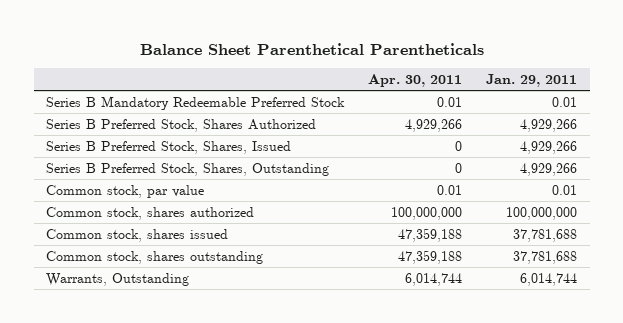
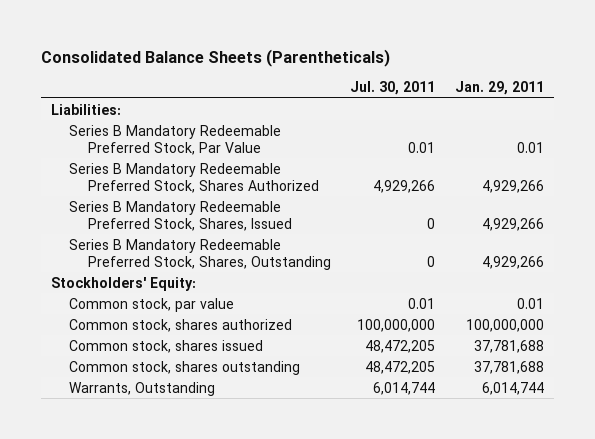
- Balance Sheet Parenthetical Parentheticals
+ Consolidated Balance Sheets (Parentheticals)
- | Apr. 30, 2011 | Jan. 29, 2011
+ | Jul. 30, 2011 | Jan. 29, 2011
- Series B Mandatory Redeemable Preferred Stock | 0.01 | 0.01
- Series B Preferred Stock, Shares Authorized | 4,929,266 | 4,929,266
- Series B Preferred Stock, Shares, Issued | 0 | 4,929,266
- Series B Preferred Stock, Shares, Outstanding | 0 | 4,929,266
+ Liabilities:
+ Series B Mandatory Redeemable Preferred Stock, Par Value | 0.01 | 0.01
+ Series B Mandatory Redeemable Preferred Stock, Shares Authorized | 4,929,266 | 4,929,266
+ Series B Mandatory Redeemable Preferred Stock, Shares, Issued | 0 | 4,929,266
+ Series B Mandatory Redeemable Preferred Stock, Shares, Outstanding | 0 | 4,929,266
+ Stockholders' Equity:

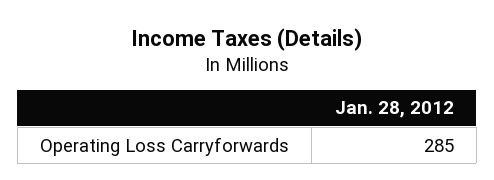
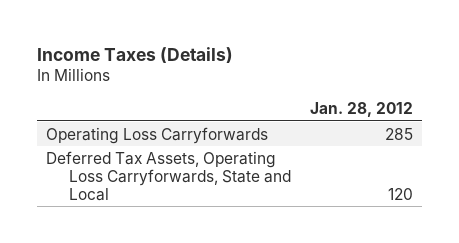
+ Deferred Tax Assets, Operating Loss Carryforwards, State and Local | 120

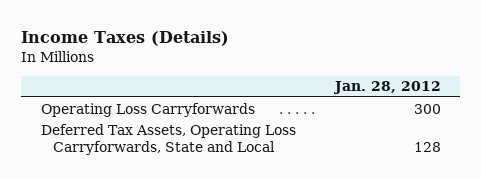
- Operating Loss Carryforwards | 285
- Deferred Tax Assets, Operating Loss Carryforwards, State and Local | 120
+ Operating Loss Carryforwards | 300
+ Deferred Tax Assets, Operating Loss Carryforwards, State and Local | 128

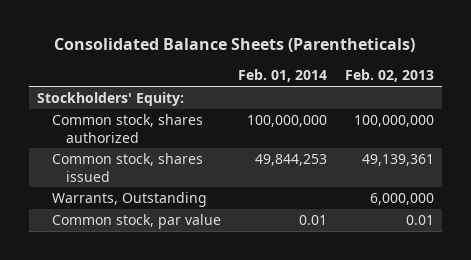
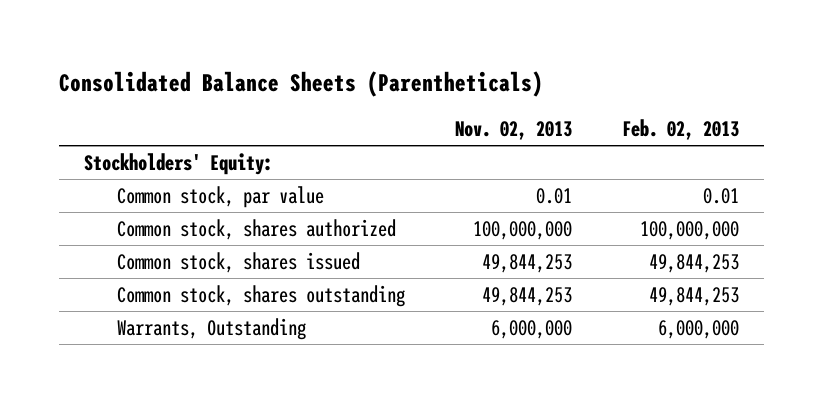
- | Feb. 01, 2014 | Feb. 02, 2013
+ | Nov. 02, 2013 | Feb. 02, 2013
moved up: Common stock, par value | 0.01 | 0.01
- Common stock, shares issued | 49,844,253 | 49,139,361
+ Common stock, shares issued | 49,844,253 | 49,844,253
+ Common stock, shares outstanding | 49,844,253 | 49,844,253

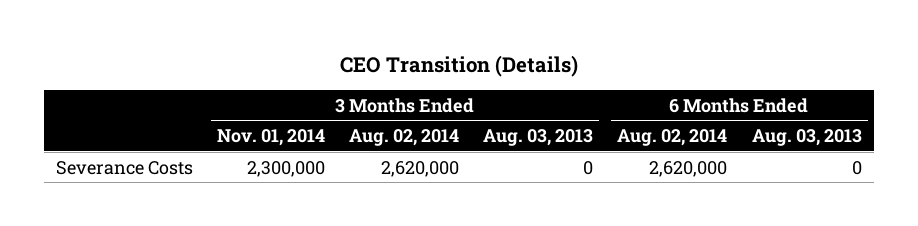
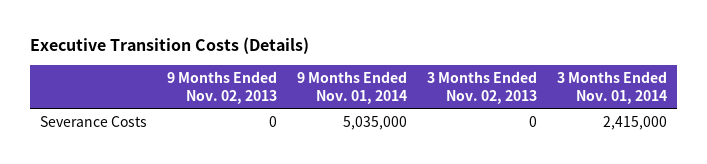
- CEO Transition (Details)
+ Executive Transition Costs (Details)
- | 3 Months Ended Nov. 01, 2014 | 3 Months Ended Aug. 02, 2014 | 3 Months Ended Aug. 03, 2013 | 6 Months Ended Aug. 02, 2014 | 6 Months Ended Aug. 03, 2013
+ | 9 Months Ended Nov. 02, 2013 | 9 Months Ended Nov. 01, 2014 | 3 Months Ended Nov. 02, 2013 | 3 Months Ended Nov. 01, 2014
- Severance Costs | 2,300,000 | 2,620,000 | 0 | 2,620,000 | 0
+ Severance Costs | 0 | 5,035,000 | 0 | 2,415,000

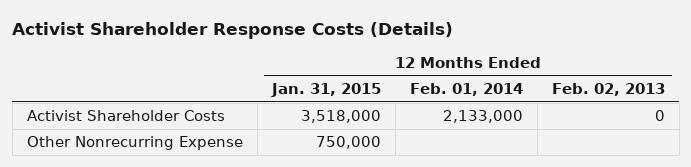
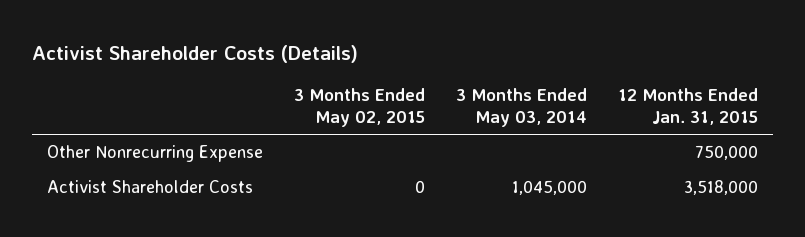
- Activist Shareholder Response Costs (Details)
+ Activist Shareholder Costs (Details)
- | 12 Months Ended Jan. 31, 2015 | 12 Months Ended Feb. 01, 2014 | 12 Months Ended Feb. 02, 2013
+ | 3 Months Ended May 02, 2015 | 3 Months Ended May 03, 2014 | 12 Months Ended Jan. 31, 2015
moved down: Activist Shareholder Costs | 0 | 1,045,000 | 3,518,000

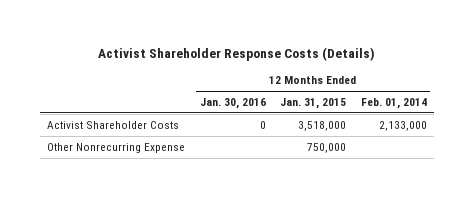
- Activist Shareholder Costs (Details)
+ Activist Shareholder Response Costs (Details)
- | 3 Months Ended May 02, 2015 | 3 Months Ended May 03, 2014 | 12 Months Ended Jan. 31, 2015
+ | 12 Months Ended Jan. 30, 2016 | 12 Months Ended Jan. 31, 2015 | 12 Months Ended Feb. 01, 2014
moved down: Other Nonrecurring Expense | | 750,000 |

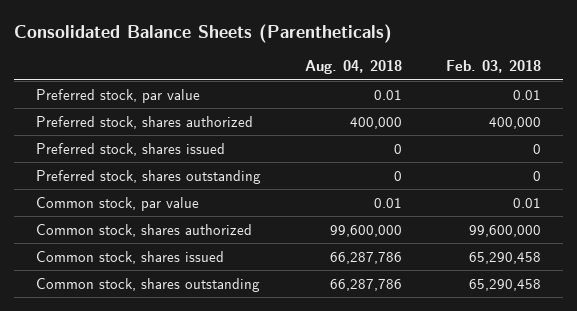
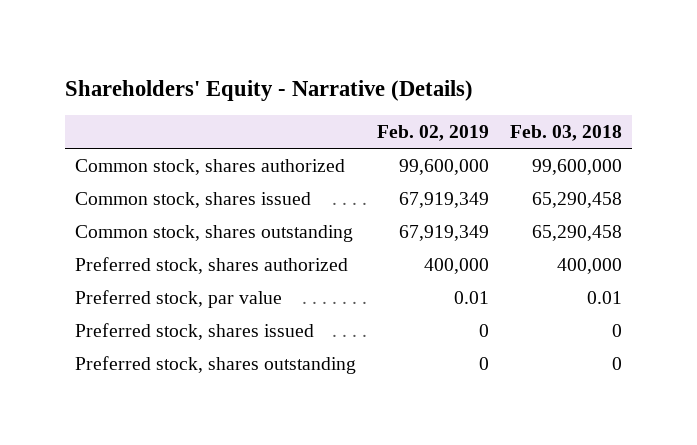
- Consolidated Balance Sheets (Parentheticals)
+ Shareholders' Equity - Narrative (Details)
- | Aug. 04, 2018 | Feb. 03, 2018
+ | Feb. 02, 2019 | Feb. 03, 2018
- Common stock, par value | 0.01 | 0.01
moved down: Preferred stock, shares authorized | 400,000 | 400,000
moved down: Preferred stock, par value | 0.01 | 0.01
moved down: Preferred stock, shares issued | 0 | 0
moved down: Preferred stock, shares outstanding | 0 | 0

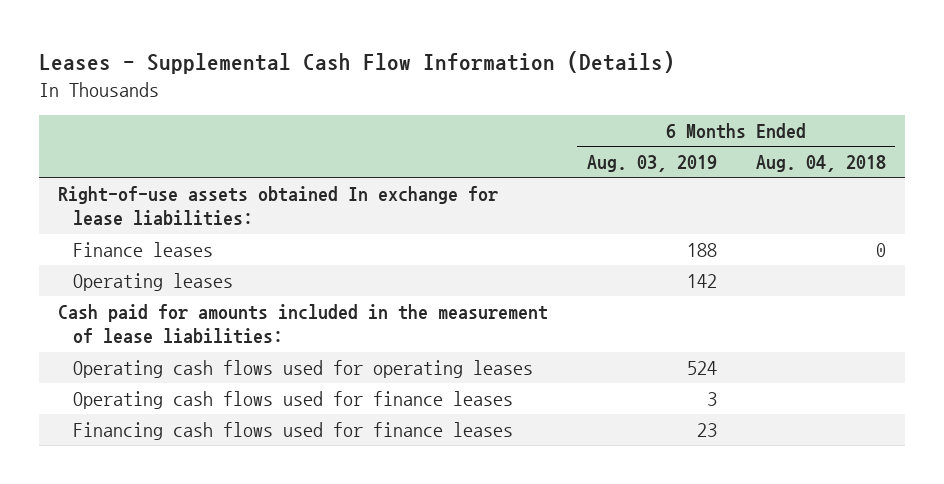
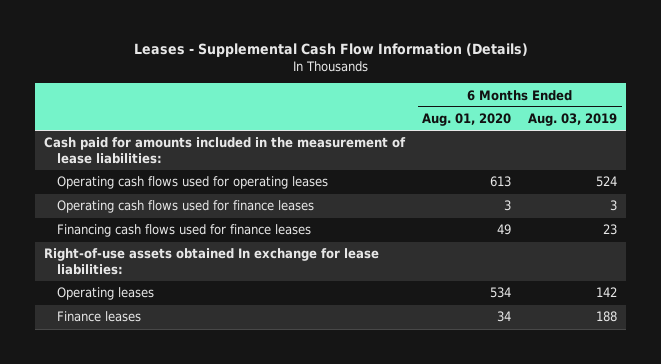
- | 6 Months Ended Aug. 03, 2019 | 6 Months Ended Aug. 04, 2018
+ | 6 Months Ended Aug. 01, 2020 | 6 Months Ended Aug. 03, 2019
moved down: Right-of-use assets obtained In exchange for lease liabilities:
moved down: Operating leases | 534 | 142
moved down: Finance leases | 34 | 188

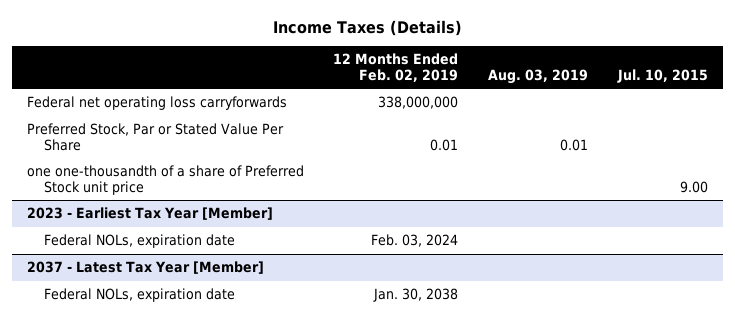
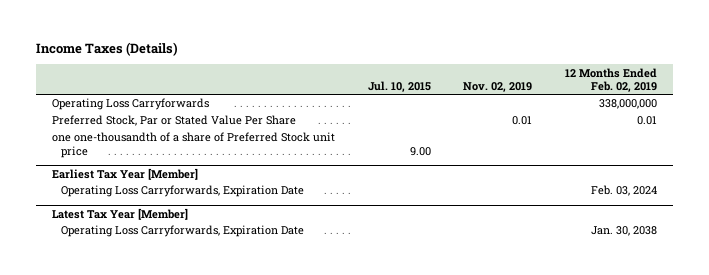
- | 12 Months Ended Feb. 02, 2019 | Aug. 03, 2019 | Jul. 10, 2015
+ | Jul. 10, 2015 | Nov. 02, 2019 | 12 Months Ended Feb. 02, 2019
- Federal net operating loss carryforwards | 338,000,000 | |
+ Operating Loss Carryforwards | | | 338,000,000
- 2023 - Earliest Tax Year [Member]
- Federal NOLs, expiration date | Feb. 03, 2024 | |
- 2037 - Latest Tax Year [Member]
- Federal NOLs, expiration date | Jan. 30, 2038 | |
+ Earliest Tax Year [Member]
+ Operating Loss Carryforwards, Expiration Date | | | Feb. 03, 2024
+ Latest Tax Year [Member]
+ Operating Loss Carryforwards, Expiration Date | | | Jan. 30, 2038

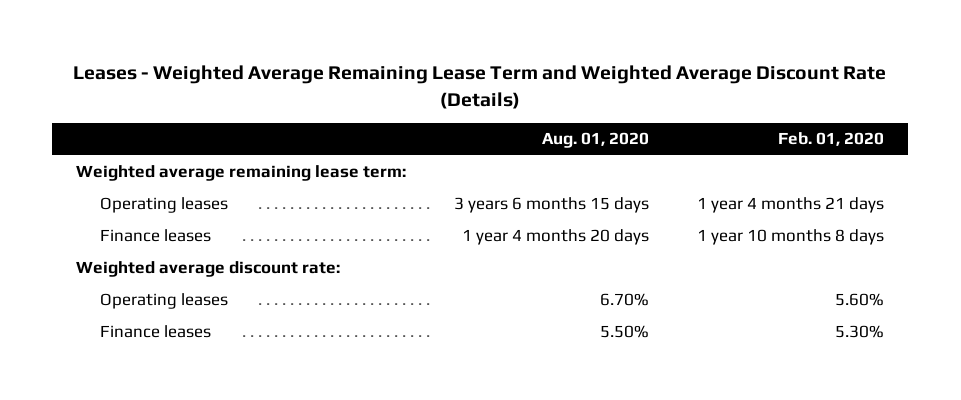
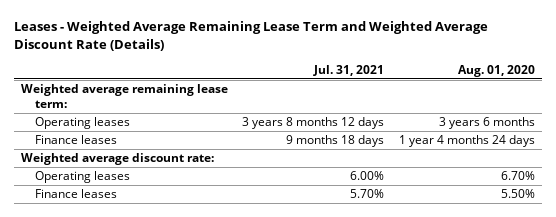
- | Aug. 01, 2020 | Feb. 01, 2020
+ | Jul. 31, 2021 | Aug. 01, 2020
- Operating leases | 3 years 6 months 15 days | 1 year 4 months 21 days
- Finance leases | 1 year 4 months 20 days | 1 year 10 months 8 days
+ Operating leases | 3 years 8 months 12 days | 3 years 6 months
+ Finance leases | 9 months 18 days | 1 year 4 months 24 days

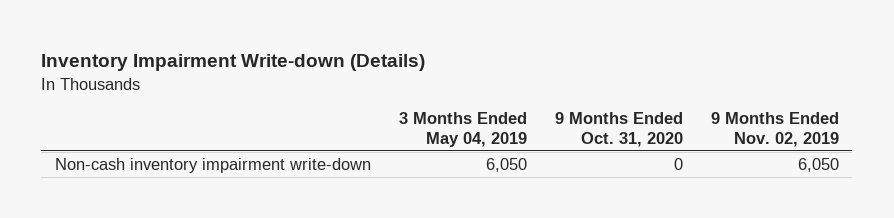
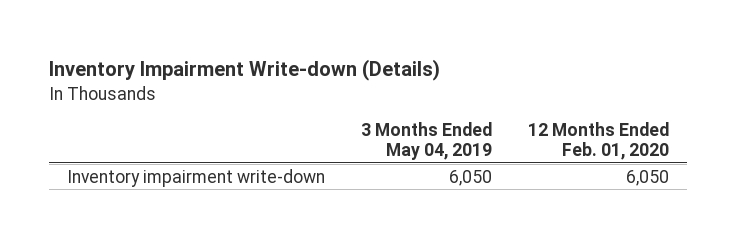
- | 3 Months Ended May 04, 2019 | 9 Months Ended Oct. 31, 2020 | 9 Months Ended Nov. 02, 2019
+ | 3 Months Ended May 04, 2019 | 12 Months Ended Feb. 01, 2020
- Non-cash inventory impairment write-down | 6,050 | 0 | 6,050
+ Inventory impairment write-down | 6,050 | 6,050

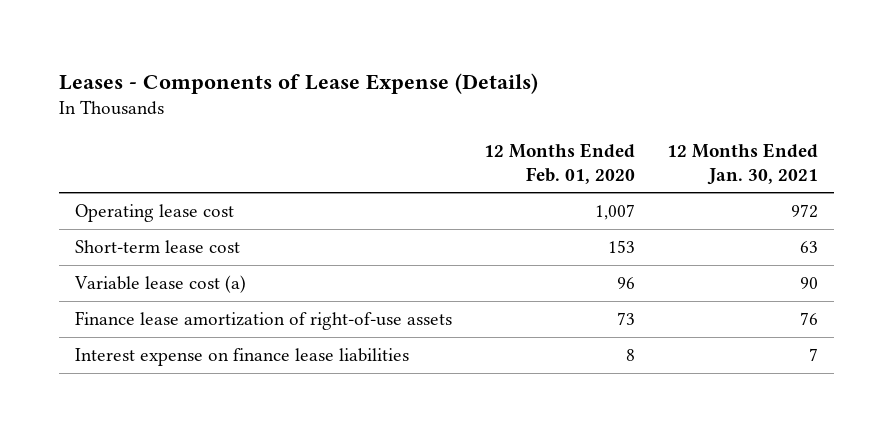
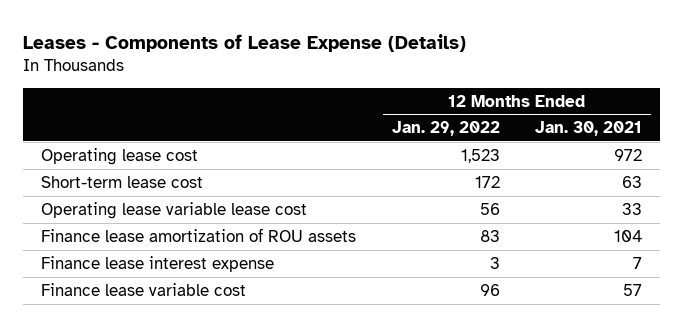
- | 12 Months Ended Feb. 01, 2020 | 12 Months Ended Jan. 30, 2021
+ | 12 Months Ended Jan. 29, 2022 | 12 Months Ended Jan. 30, 2021
- Variable lease cost (a) | 96 | 90
- Finance lease amortization of right-of-use assets | 73 | 76
- Interest expense on finance lease liabilities | 8 | 7
+ Operating lease variable lease cost | 56 | 33
+ Finance lease amortization of ROU assets | 83 | 104
+ Finance lease interest expense | 3 | 7
+ Finance lease variable cost | 96 | 57

